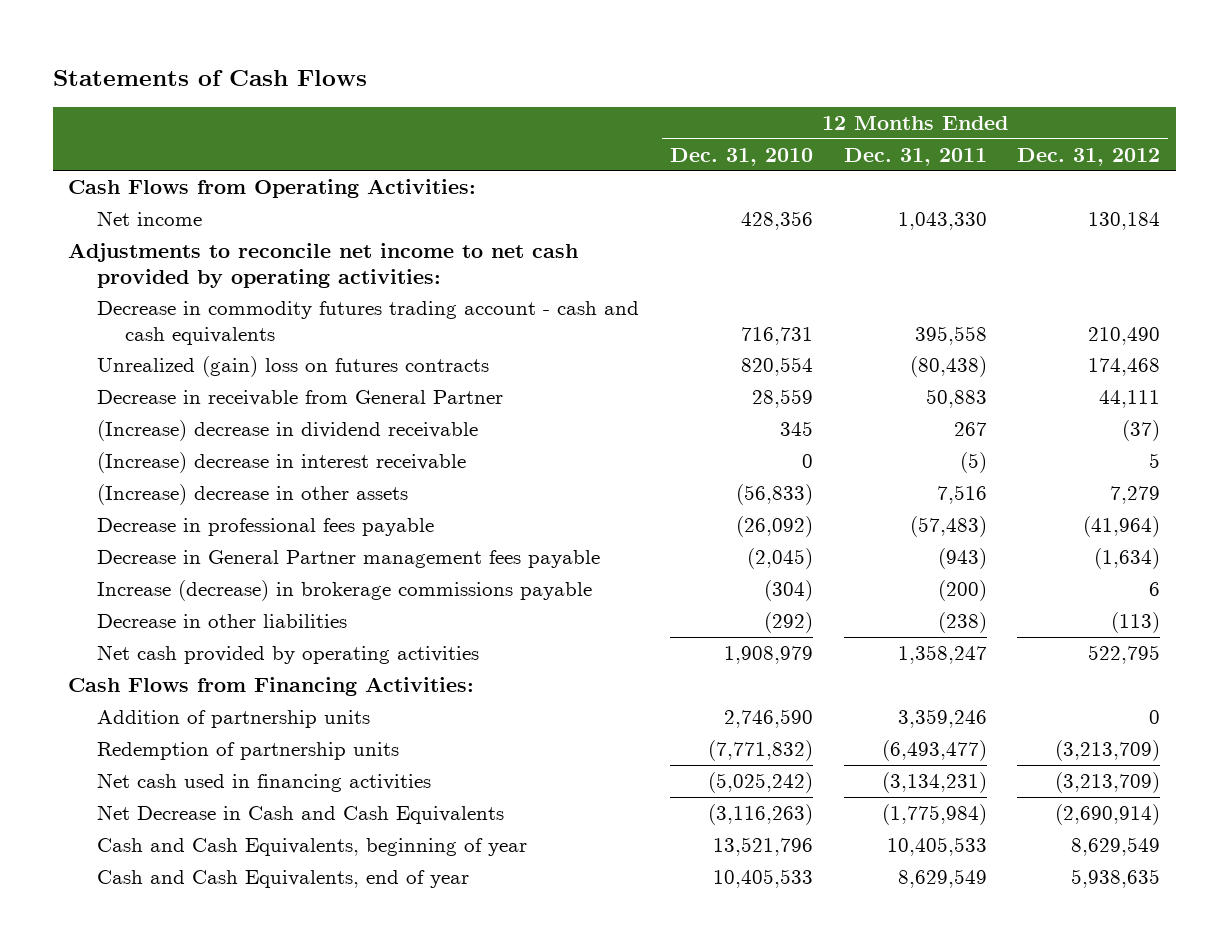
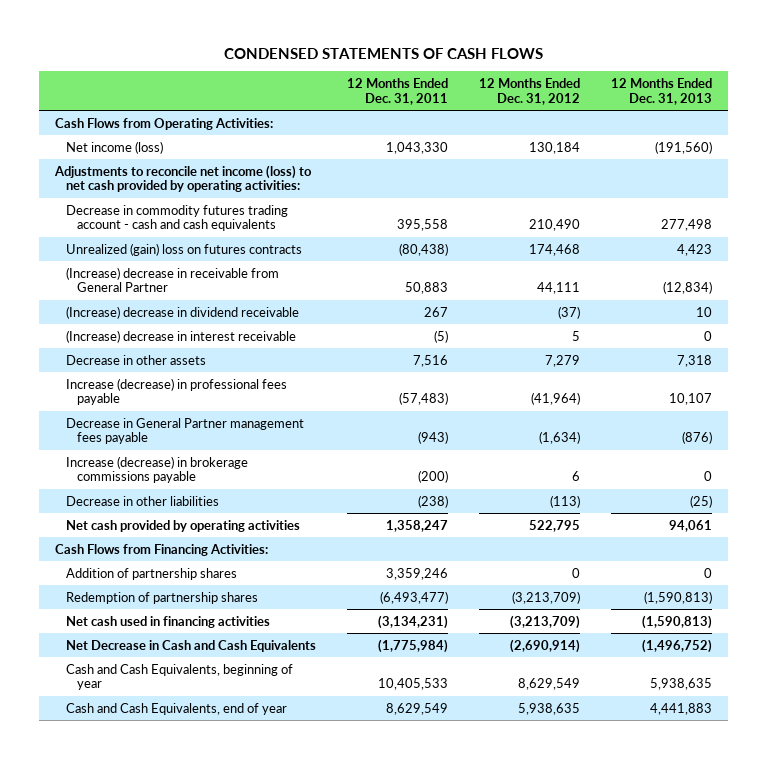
- Statements of Cash Flows
+ CONDENSED STATEMENTS OF CASH FLOWS
- | 12 Months Ended Dec. 31, 2010 | 12 Months Ended Dec. 31, 2011 | 12 Months Ended Dec. 31, 2012
+ | 12 Months Ended Dec. 31, 2011 | 12 Months Ended Dec. 31, 2012 | 12 Months Ended Dec. 31, 2013
- Net income | 428,356 | 1,043,330 | 130,184
- Adjustments to reconcile net income to net cash provided by operating activities:
+ Net income (loss) | 1,043,330 | 130,184 | (191,560)
+ Adjustments to reconcile net income (loss) to net cash provided by operating activities:
- Decrease in receivable from General Partner | 28,559 | 50,883 | 44,111
+ (Increase) decrease in receivable from General Partner | 50,883 | 44,111 | (12,834)
- (Increase) decrease in other assets | (56,833) | 7,516 | 7,279
- Decrease in professional fees payable | (26,092) | (57,483) | (41,964)
+ Decrease in other assets | 7,516 | 7,279 | 7,318
+ Increase (decrease) in professional fees payable | (57,483) | (41,964) | 10,107
- Addition of partnership units | 2,746,590 | 3,359,246 | 0
- Redemption of partnership units | (7,771,832) | (6,493,477) | (3,213,709)
+ Addition of partnership shares | 3,359,246 | 0 | 0
+ Redemption of partnership shares | (6,493,477) | (3,213,709) | (1,590,813)

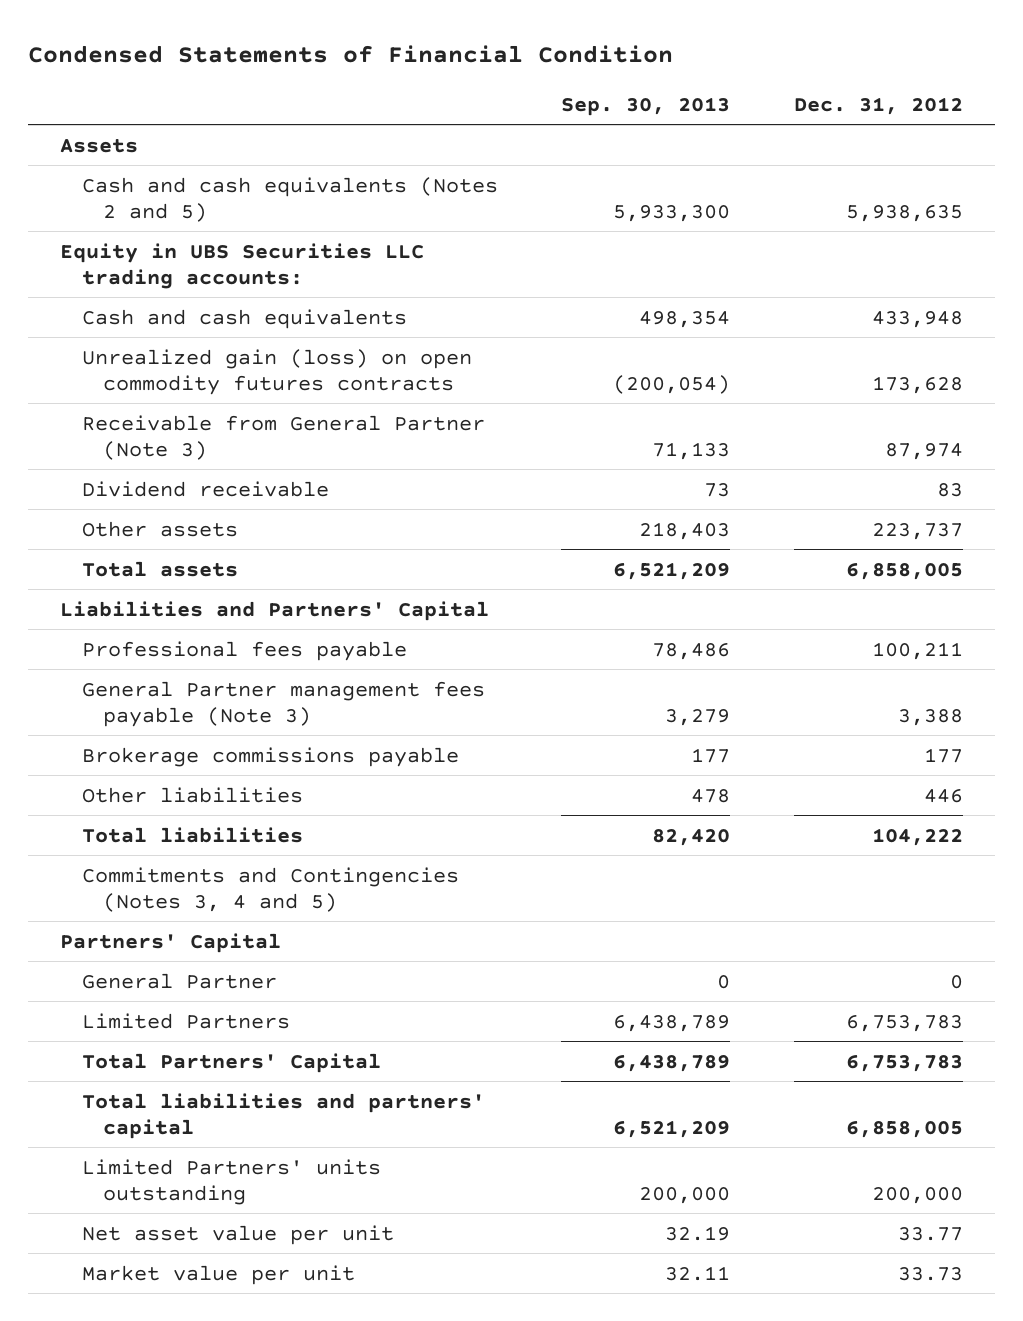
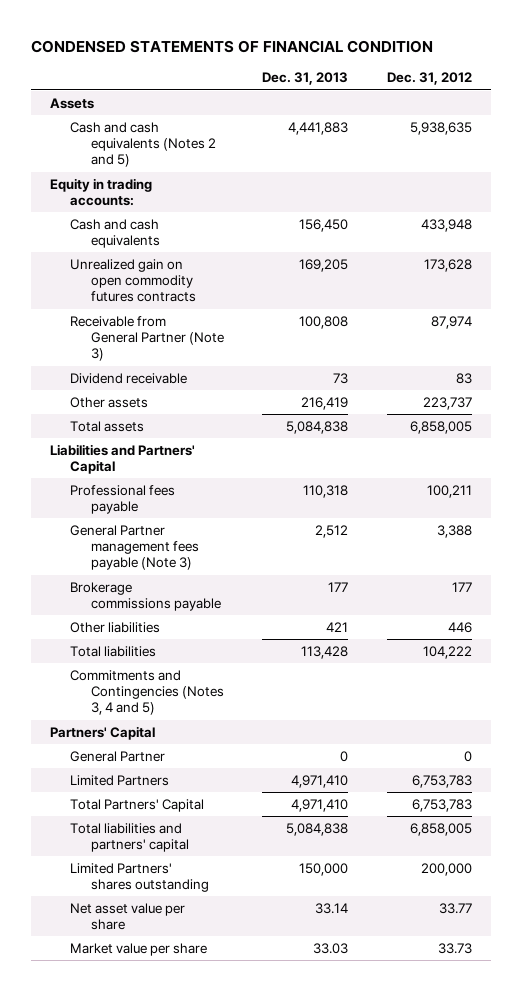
- Condensed Statements of Financial Condition
+ CONDENSED STATEMENTS OF FINANCIAL CONDITION
- | Sep. 30, 2013 | Dec. 31, 2012
+ | Dec. 31, 2013 | Dec. 31, 2012
- Equity in UBS Securities LLC trading accounts:
+ Equity in trading accounts:
- Unrealized gain (loss) on open commodity futures contracts | (200,054) | 173,628
+ Unrealized gain on open commodity futures contracts | 169,205 | 173,628
- Limited Partners' units outstanding | 200,000 | 200,000
- Net asset value per unit | 32.19 | 33.77
- Market value per unit | 32.11 | 33.73
+ Limited Partners' shares outstanding | 150,000 | 200,000
+ Net asset value per share | 33.14 | 33.77
+ Market value per share | 33.03 | 33.73

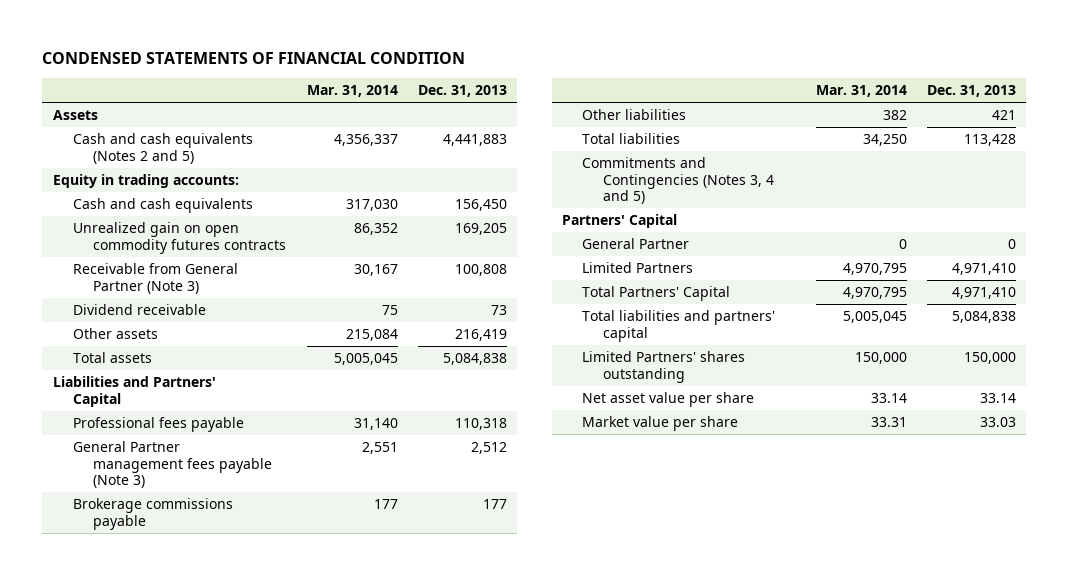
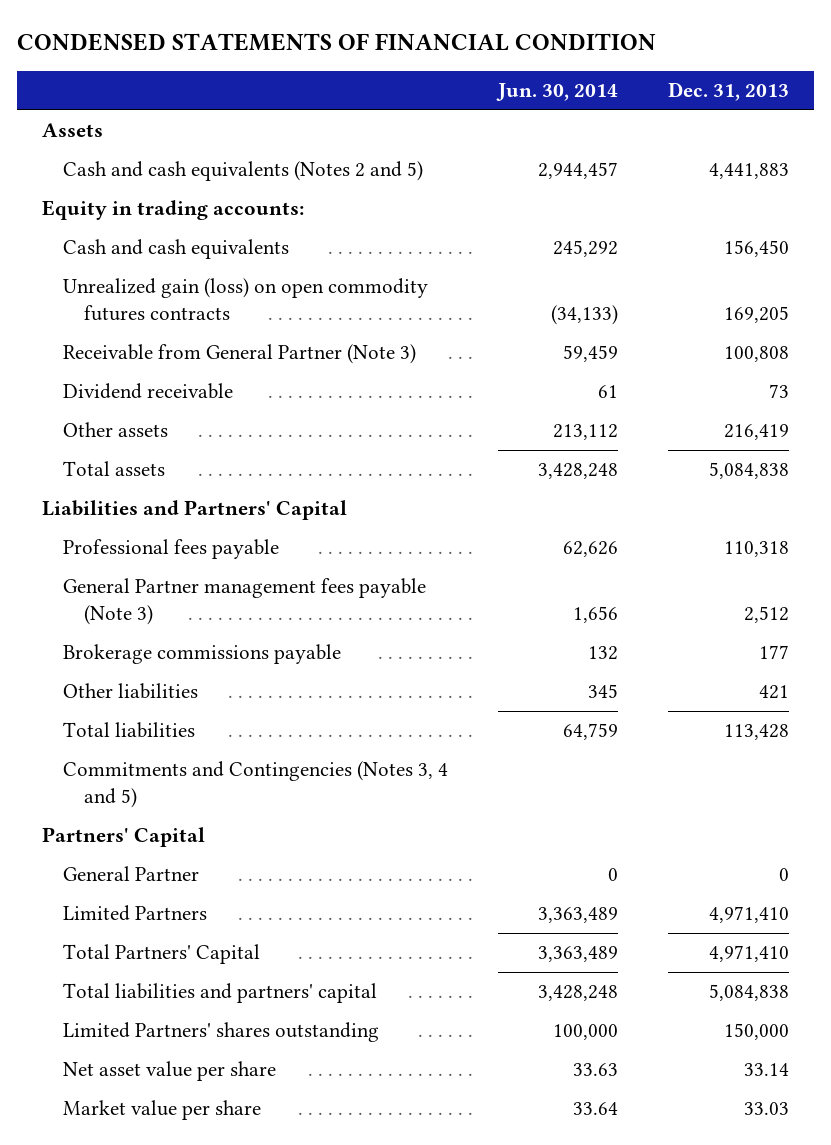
- | Mar. 31, 2014 | Dec. 31, 2013
+ | Jun. 30, 2014 | Dec. 31, 2013
- Unrealized gain on open commodity futures contracts | 86,352 | 169,205
+ Unrealized gain (loss) on open commodity futures contracts | (34,133) | 169,205

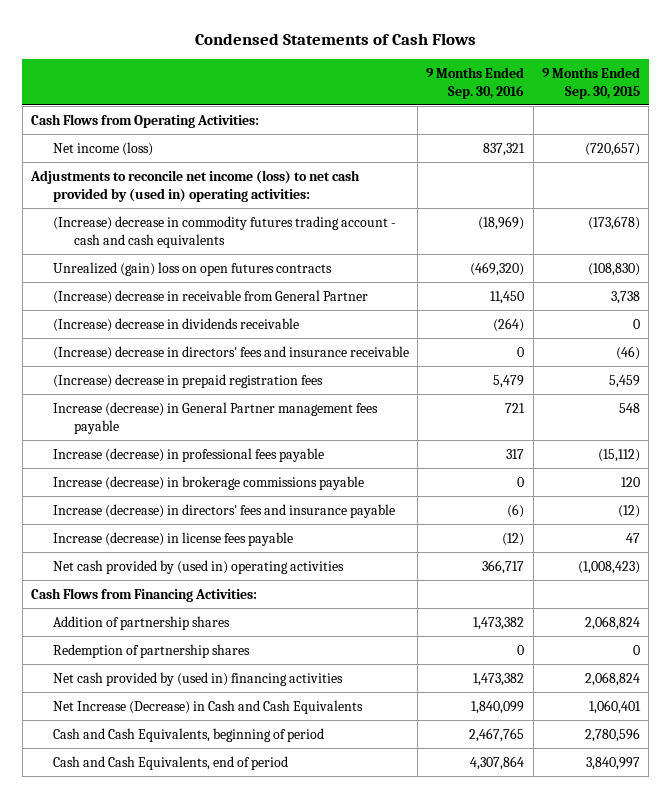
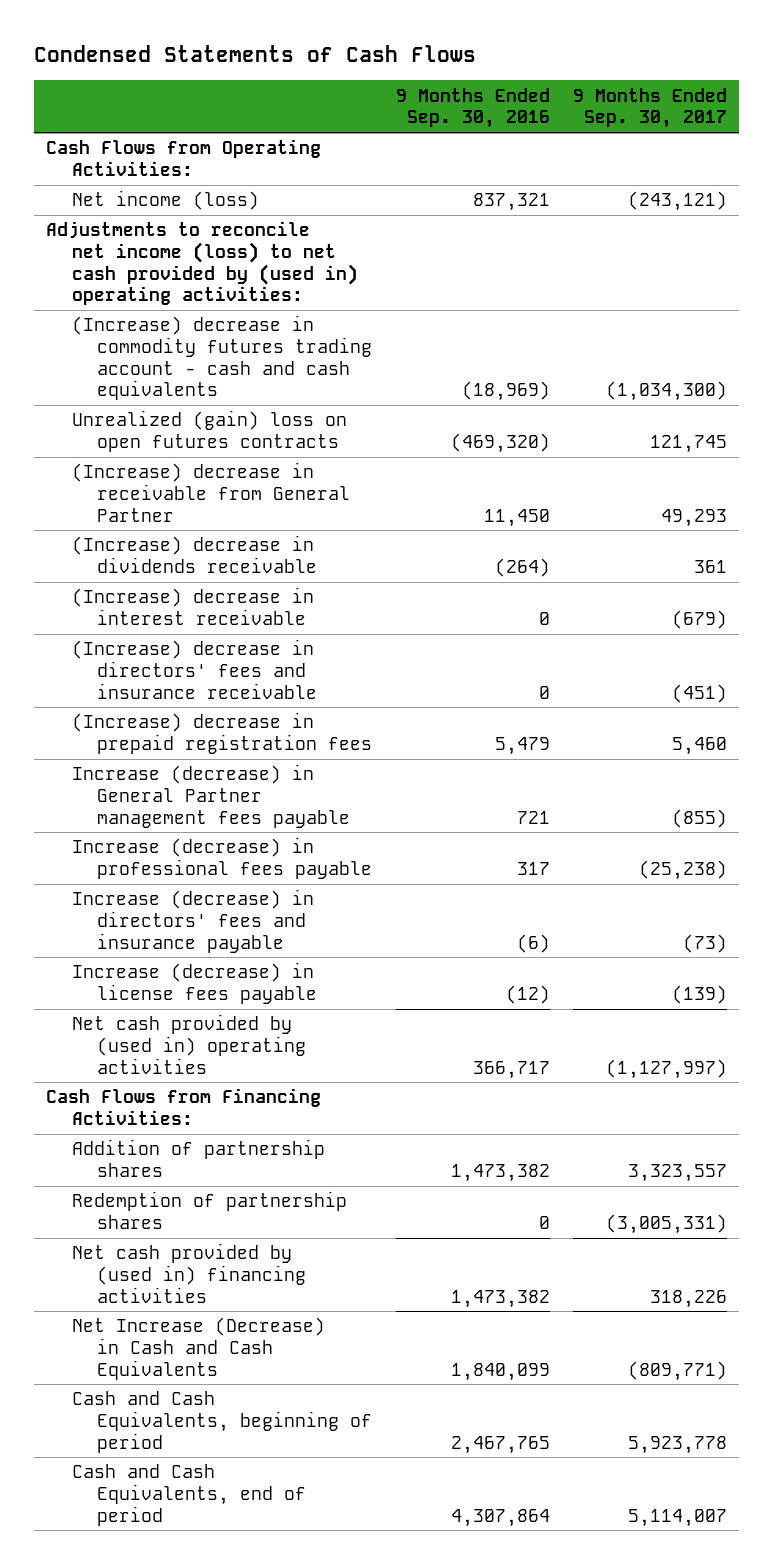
- | 9 Months Ended Sep. 30, 2016 | 9 Months Ended Sep. 30, 2015
+ | 9 Months Ended Sep. 30, 2016 | 9 Months Ended Sep. 30, 2017
+ (Increase) decrease in interest receivable | 0 | (679)
- Increase (decrease) in brokerage commissions payable | 0 | 120

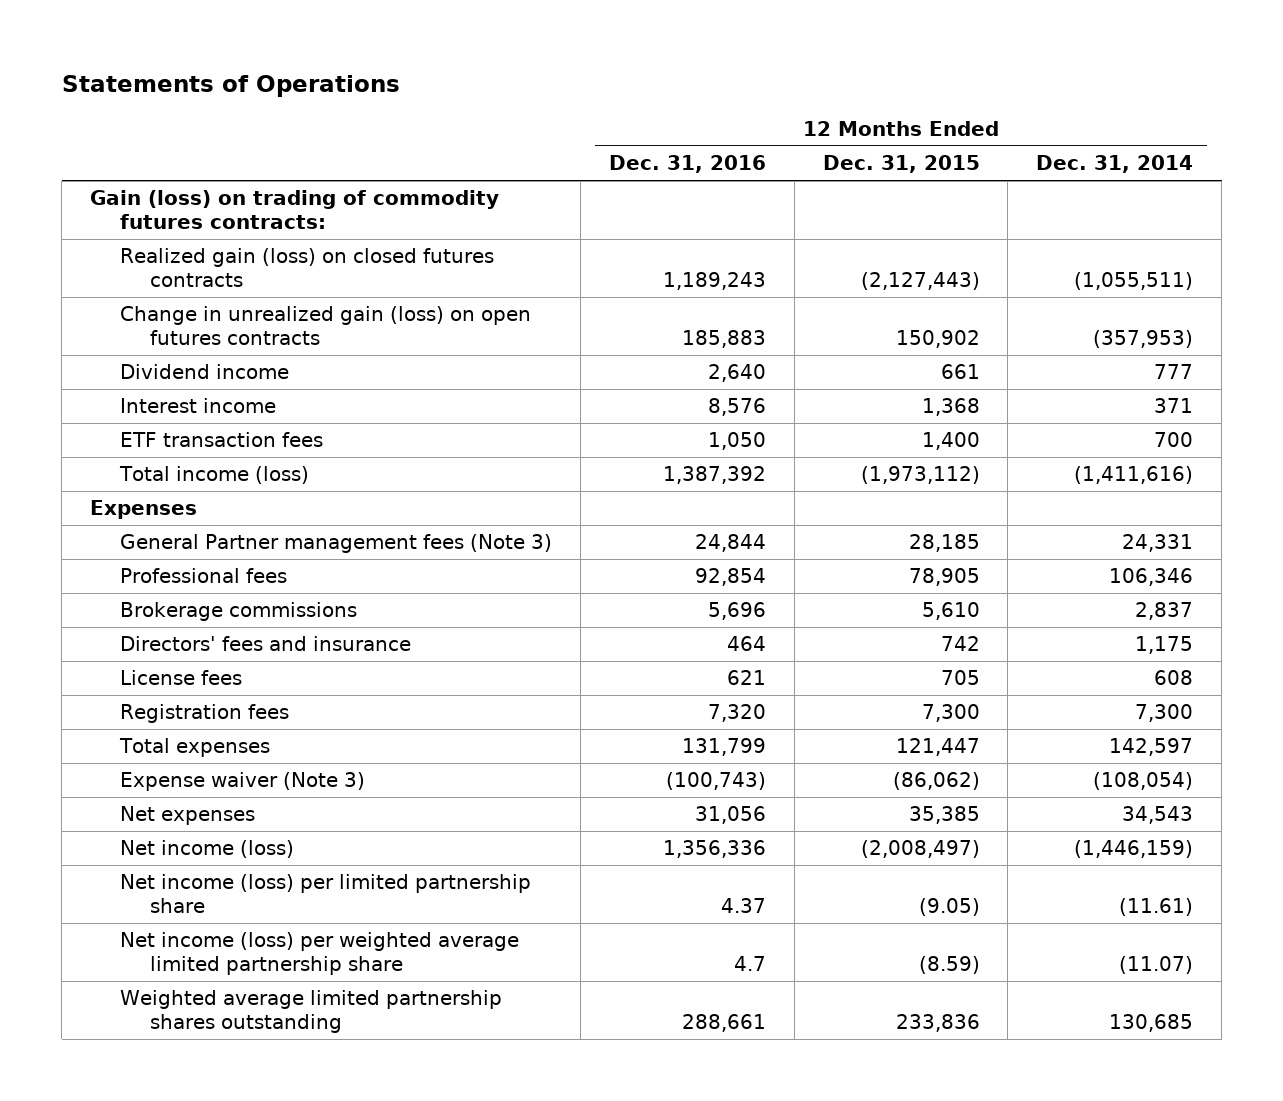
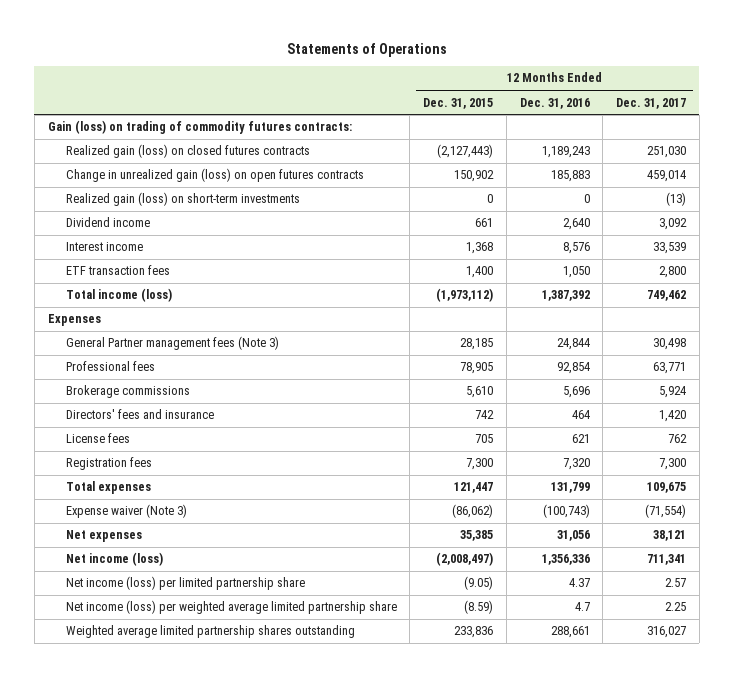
- | 12 Months Ended Dec. 31, 2016 | 12 Months Ended Dec. 31, 2015 | 12 Months Ended Dec. 31, 2014
+ | 12 Months Ended Dec. 31, 2015 | 12 Months Ended Dec. 31, 2016 | 12 Months Ended Dec. 31, 2017
+ Realized gain (loss) on short-term investments | 0 | 0 | (13)

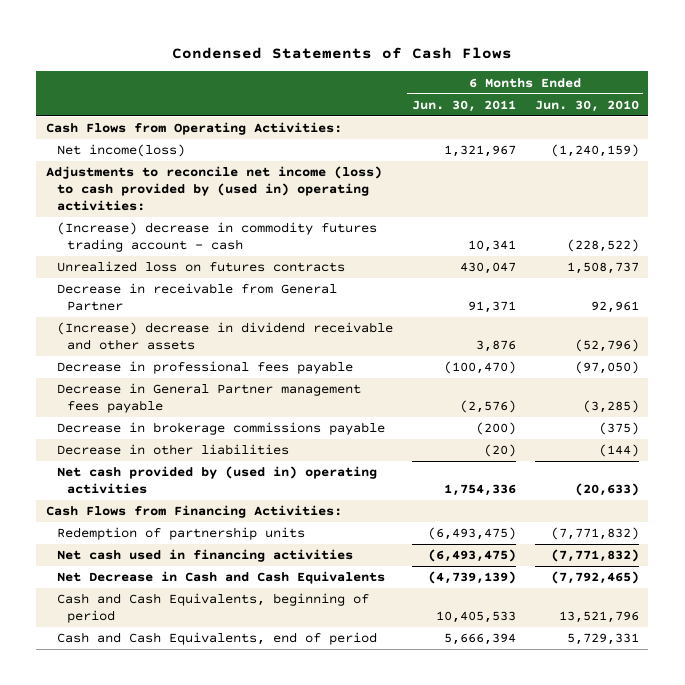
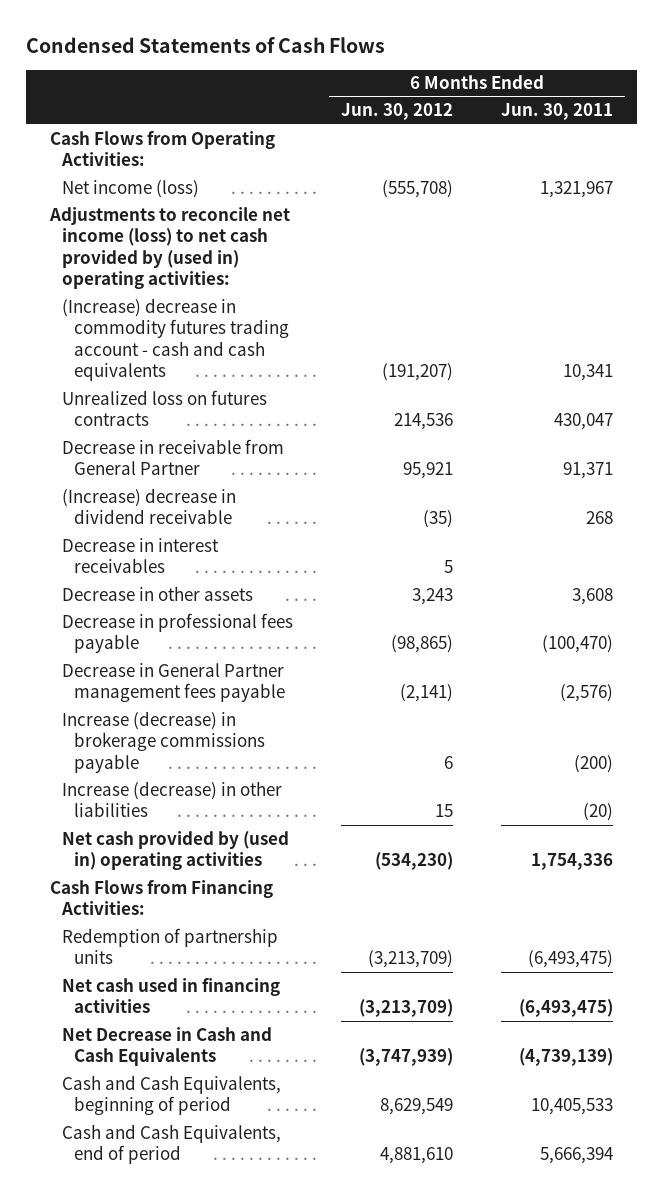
- | 6 Months Ended Jun. 30, 2011 | 6 Months Ended Jun. 30, 2010
+ | 6 Months Ended Jun. 30, 2012 | 6 Months Ended Jun. 30, 2011
- Net income(loss) | 1,321,967 | (1,240,159)
- Adjustments to reconcile net income (loss) to cash provided by (used in) operating activities:
- (Increase) decrease in commodity futures trading account - cash | 10,341 | (228,522)
+ Net income (loss) | (555,708) | 1,321,967
+ Adjustments to reconcile net income (loss) to net cash provided by (used in) operating activities:
+ (Increase) decrease in commodity futures trading account - cash and cash equivalents | (191,207) | 10,341
- (Increase) decrease in dividend receivable and other assets | 3,876 | (52,796)
+ (Increase) decrease in dividend receivable | (35) | 268
+ Decrease in interest receivables | 5 |
+ Decrease in other assets | 3,243 | 3,608
- Decrease in brokerage commissions payable | (200) | (375)
- Decrease in other liabilities | (20) | (144)
+ Increase (decrease) in brokerage commissions payable | 6 | (200)
+ Increase (decrease) in other liabilities | 15 | (20)

